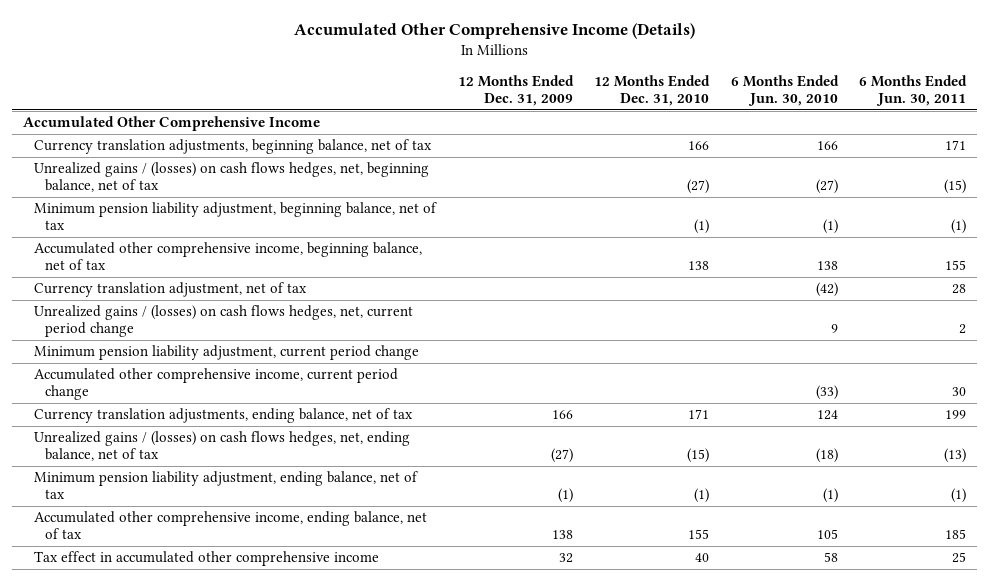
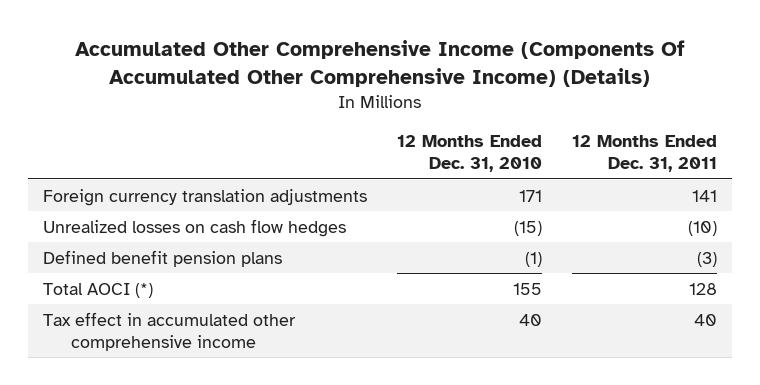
- Accumulated Other Comprehensive Income (Details)
+ Accumulated Other Comprehensive Income (Components Of Accumulated Other Comprehensive Income) (Details)
- | 12 Months Ended Dec. 31, 2009 | 12 Months Ended Dec. 31, 2010 | 6 Months Ended Jun. 30, 2010 | 6 Months Ended Jun. 30, 2011
+ | 12 Months Ended Dec. 31, 2010 | 12 Months Ended Dec. 31, 2011
- Accumulated Other Comprehensive Income
- Currency translation adjustments, beginning balance, net of tax | | 166 | 166 | 171
- Unrealized gains / (losses) on cash flows hedges, net, beginning balance, net of tax | | (27) | (27) | (15)
- Minimum pension liability adjustment, beginning balance, net of tax | | (1) | (1) | (1)
- Accumulated other comprehensive income, beginning balance, net of tax | | 138 | 138 | 155
- Currency translation adjustment, net of tax | | | (42) | 28
- Unrealized gains / (losses) on cash flows hedges, net, current period change | | | 9 | 2
- Minimum pension liability adjustment, current period change
- Accumulated other comprehensive income, current period change | | | (33) | 30
- Currency translation adjustments, ending balance, net of tax | 166 | 171 | 124 | 199
- Unrealized gains / (losses) on cash flows hedges, net, ending balance, net of tax | (27) | (15) | (18) | (13)
- Minimum pension liability adjustment, ending balance, net of tax | (1) | (1) | (1) | (1)
- Accumulated other comprehensive income, ending balance, net of tax | 138 | 155 | 105 | 185
+ Foreign currency translation adjustments | 171 | 141
+ Unrealized losses on cash flow hedges | (15) | (10)
+ Defined benefit pension plans | (1) | (3)
+ Total AOCI (*) | 155 | 128

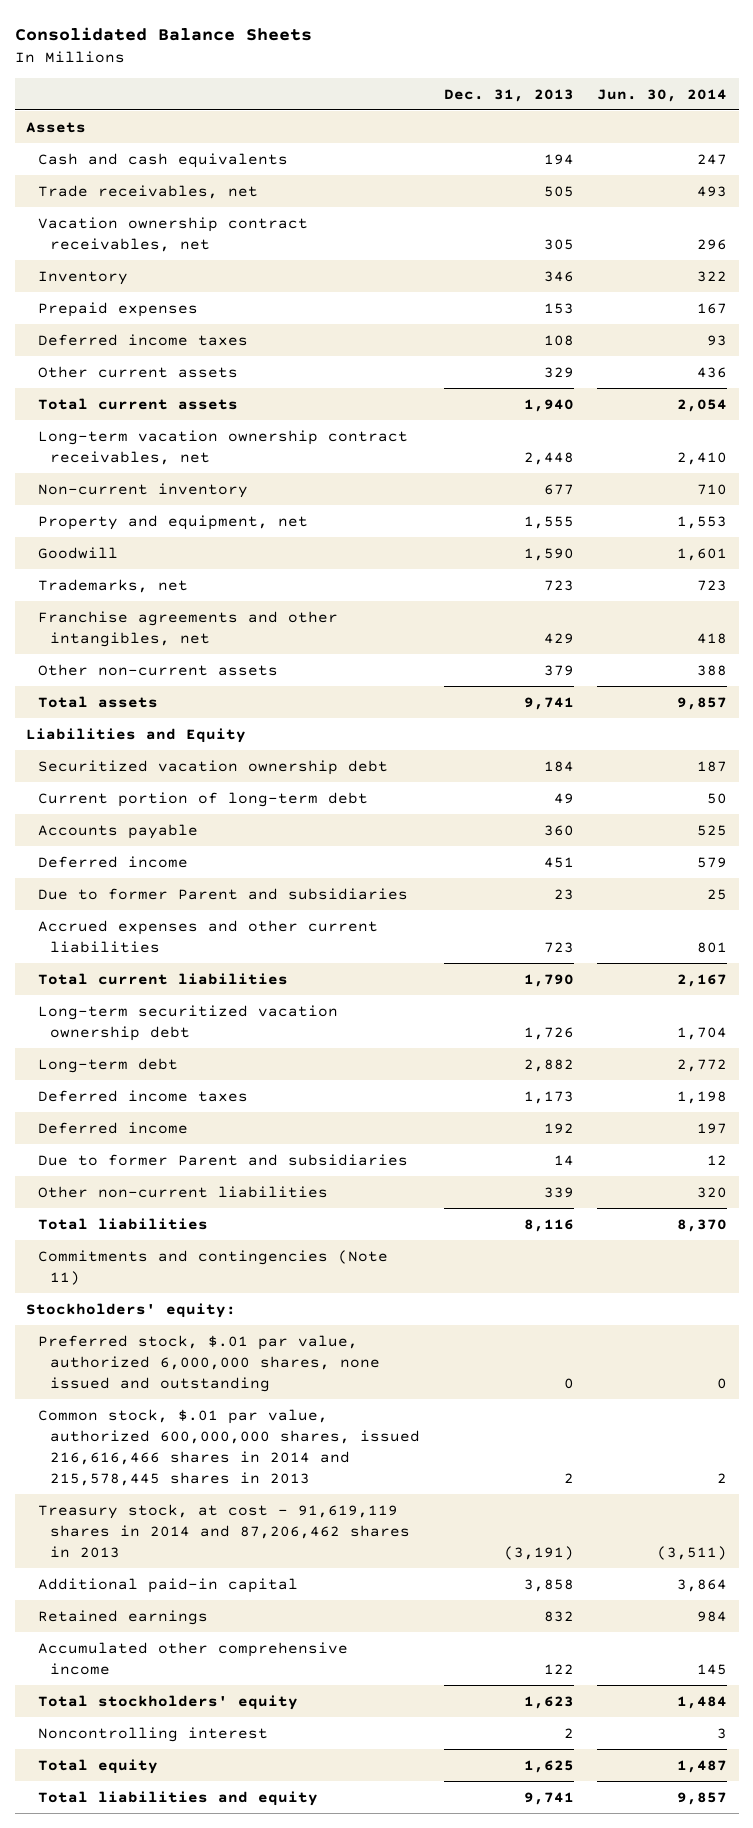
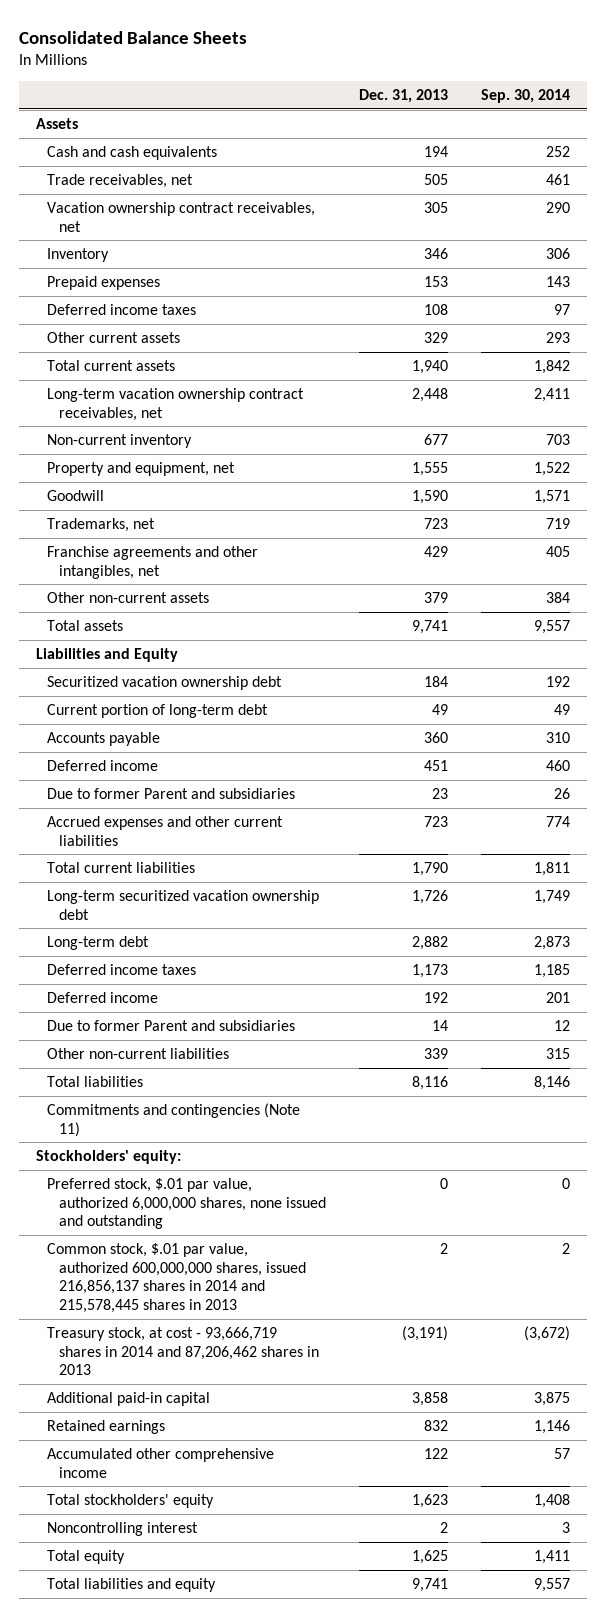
- | Dec. 31, 2013 | Jun. 30, 2014
+ | Dec. 31, 2013 | Sep. 30, 2014
- Common stock, $.01 par value, authorized 600,000,000 shares, issued 216,616,466 shares in 2014 and 215,578,445 shares in 2013 | 2 | 2
- Treasury stock, at cost - 91,619,119 shares in 2014 and 87,206,462 shares in 2013 | (3,191) | (3,511)
+ Common stock, $.01 par value, authorized 600,000,000 shares, issued 216,856,137 shares in 2014 and 215,578,445 shares in 2013 | 2 | 2
+ Treasury stock, at cost - 93,666,719 shares in 2014 and 87,206,462 shares in 2013 | (3,191) | (3,672)

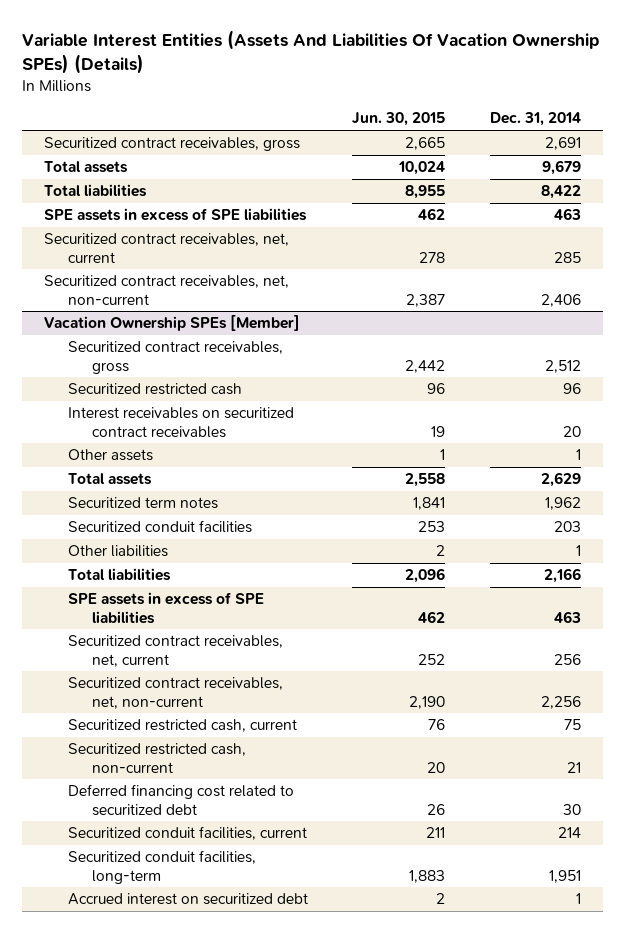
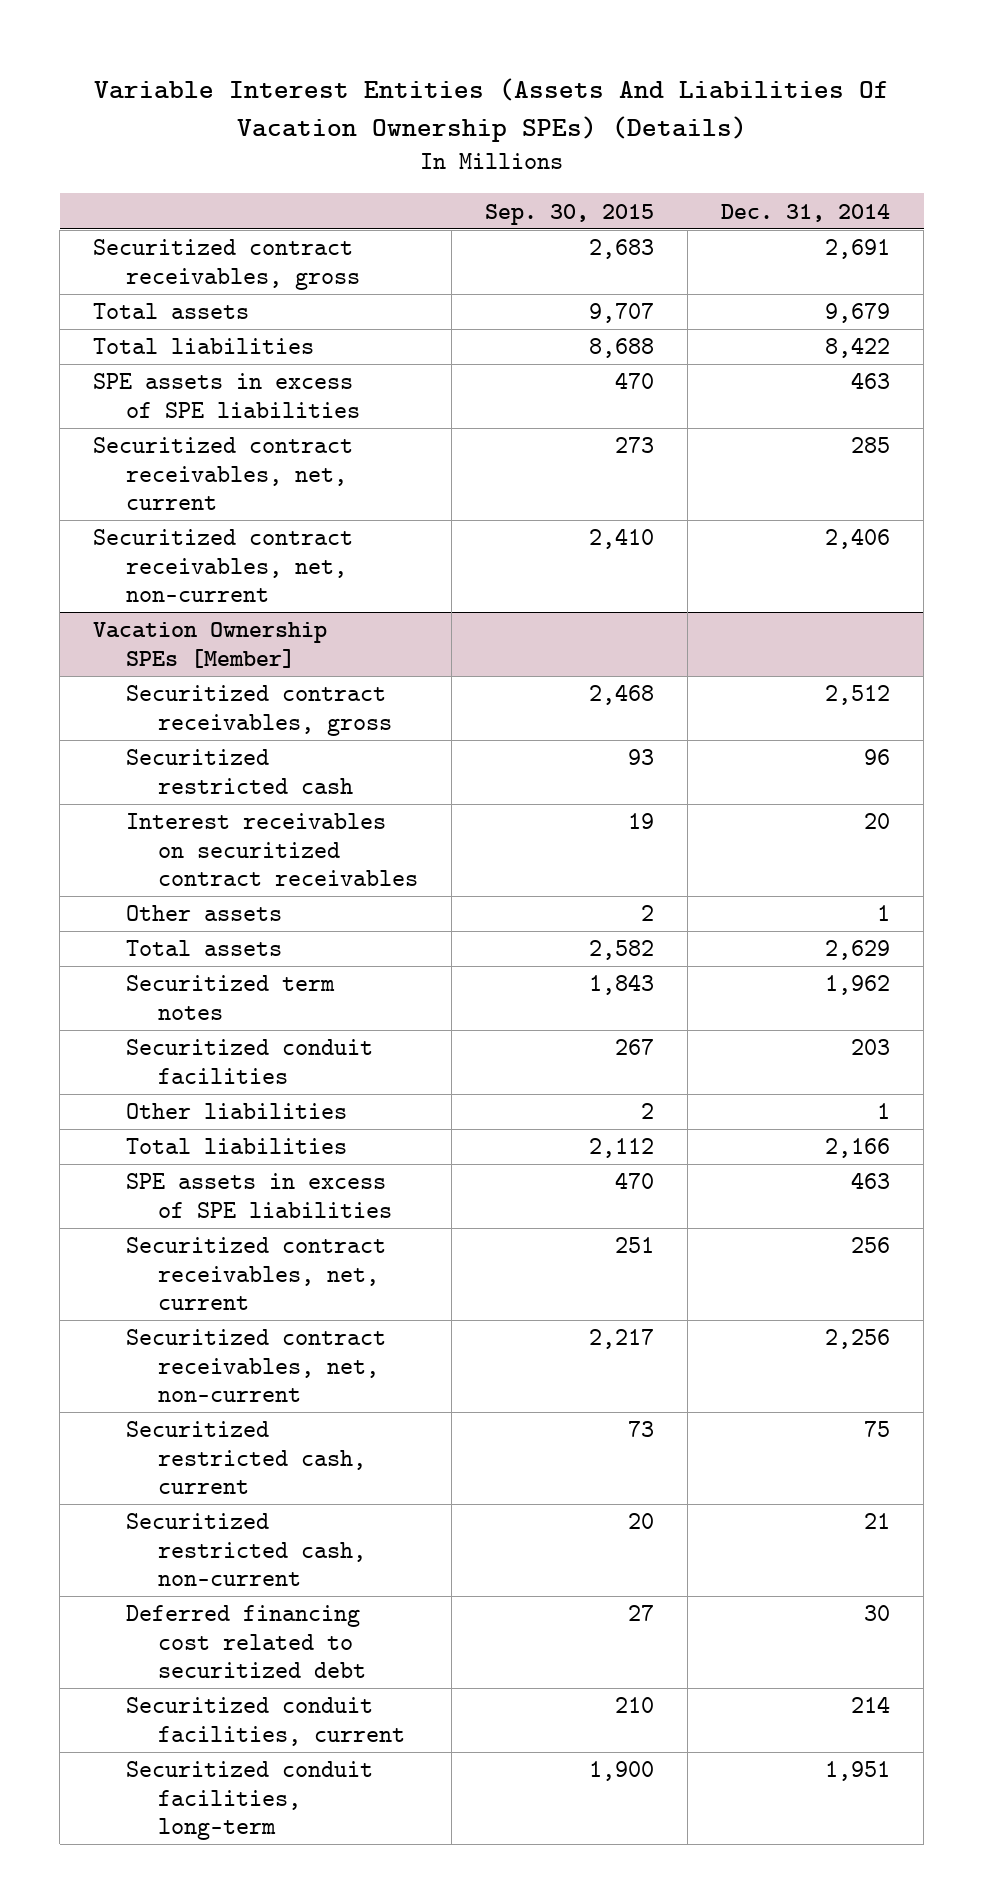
- | Jun. 30, 2015 | Dec. 31, 2014
+ | Sep. 30, 2015 | Dec. 31, 2014
@ Vacation Ownership SPEs [Member]
- Accrued interest on securitized debt | 2 | 1

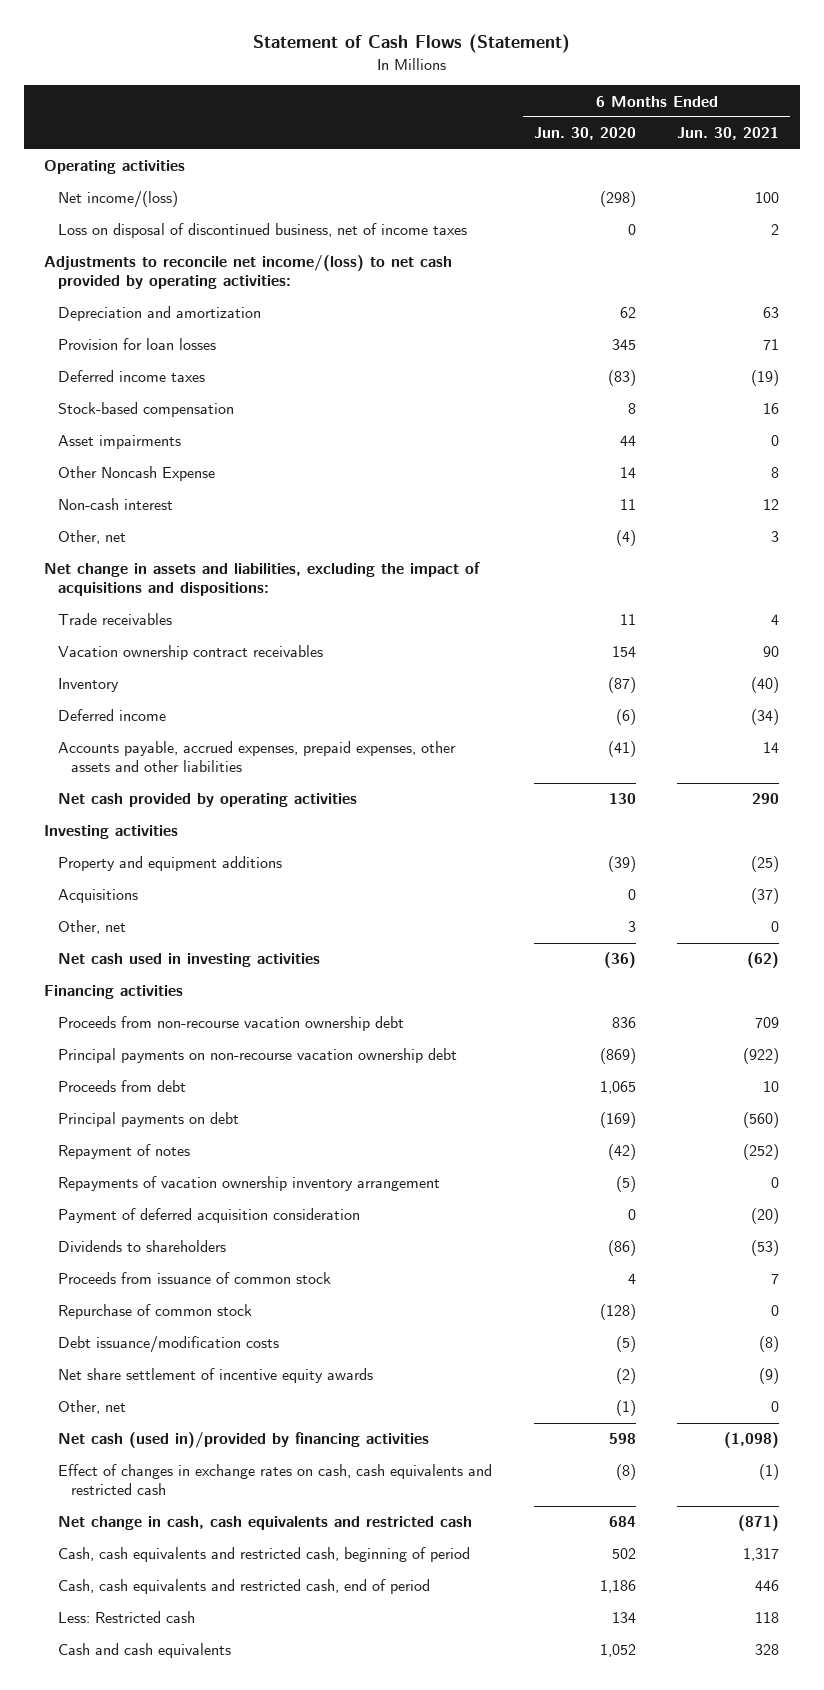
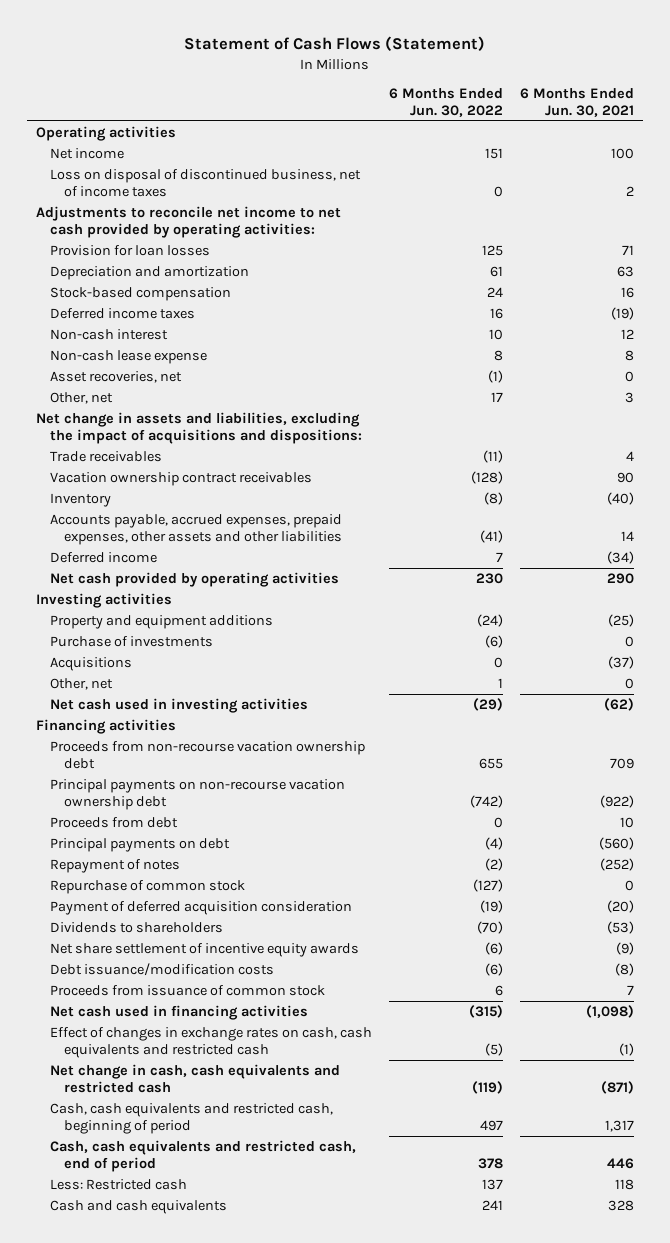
- | 6 Months Ended Jun. 30, 2020 | 6 Months Ended Jun. 30, 2021
+ | 6 Months Ended Jun. 30, 2022 | 6 Months Ended Jun. 30, 2021
- Net income/(loss) | (298) | 100
+ Net income | 151 | 100
- Adjustments to reconcile net income/(loss) to net cash provided by operating activities:
+ Adjustments to reconcile net income to net cash provided by operating activities:
moved down: Depreciation and amortization | 61 | 63
- Asset impairments | 44 | 0
- Other Noncash Expense | 14 | 8
moved down: Deferred income taxes | 16 | (19)
+ Non-cash lease expense | 8 | 8
+ Asset recoveries, net | (1) | 0
moved down: Deferred income | 7 | (34)
+ Purchase of investments | (6) | 0
- Repayments of vacation ownership inventory arrangement | (5) | 0
moved up: Repurchase of common stock | (127) | 0
- Other, net | (1) | 0
- Net cash (used in)/provided by financing activities | 598 | (1,098)
moved down: Debt issuance/modification costs | (6) | (8)
moved down: Proceeds from issuance of common stock | 6 | 7
+ Net cash used in financing activities | (315) | (1,098)

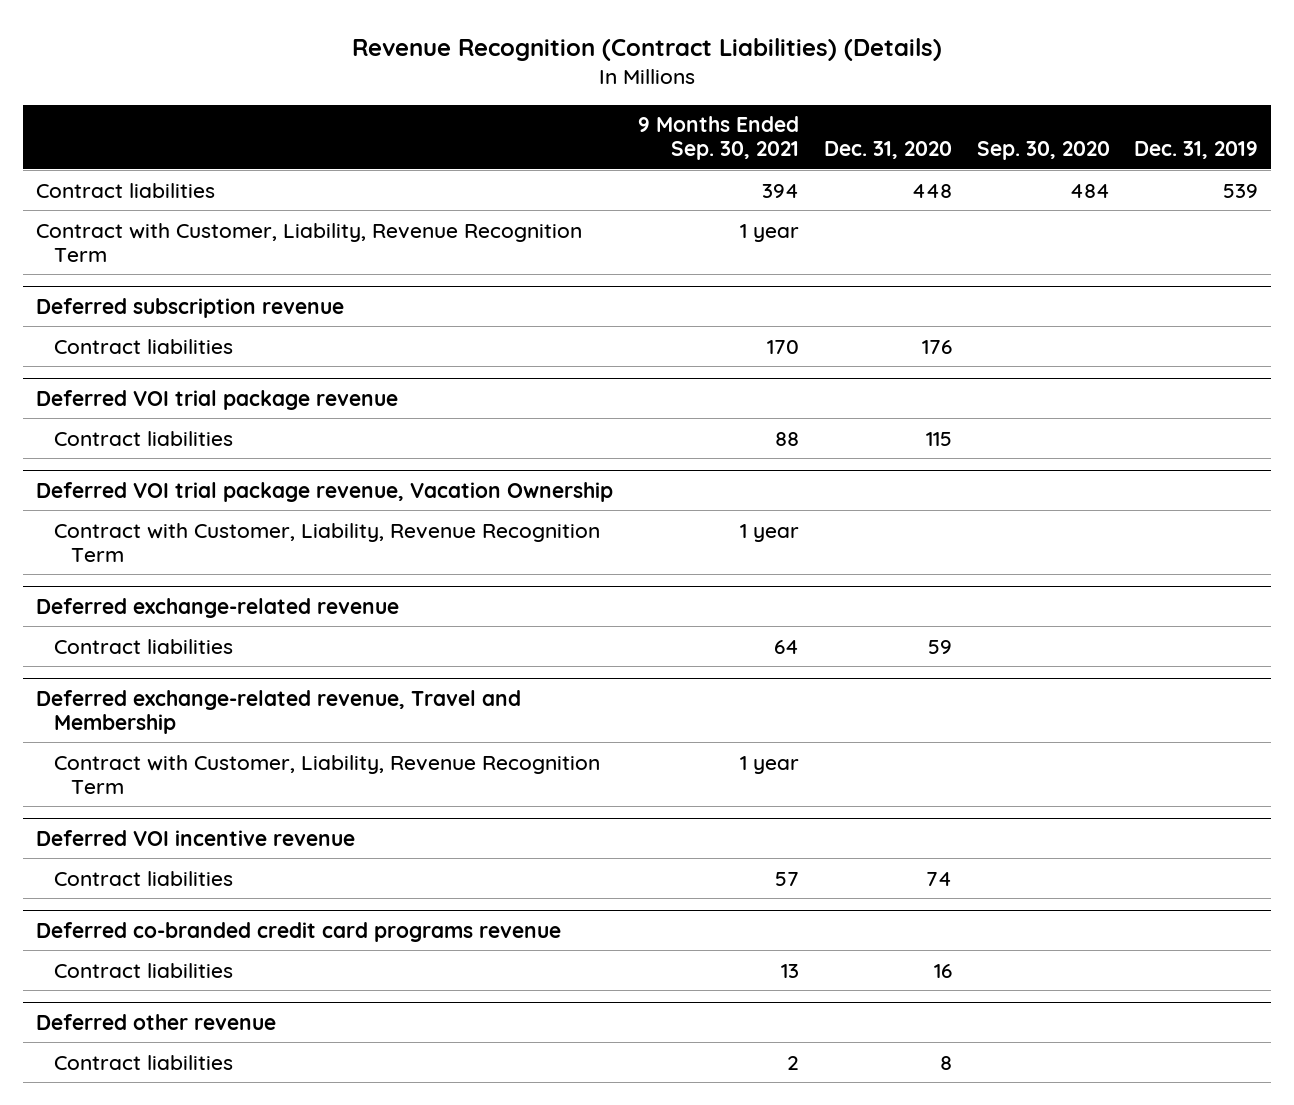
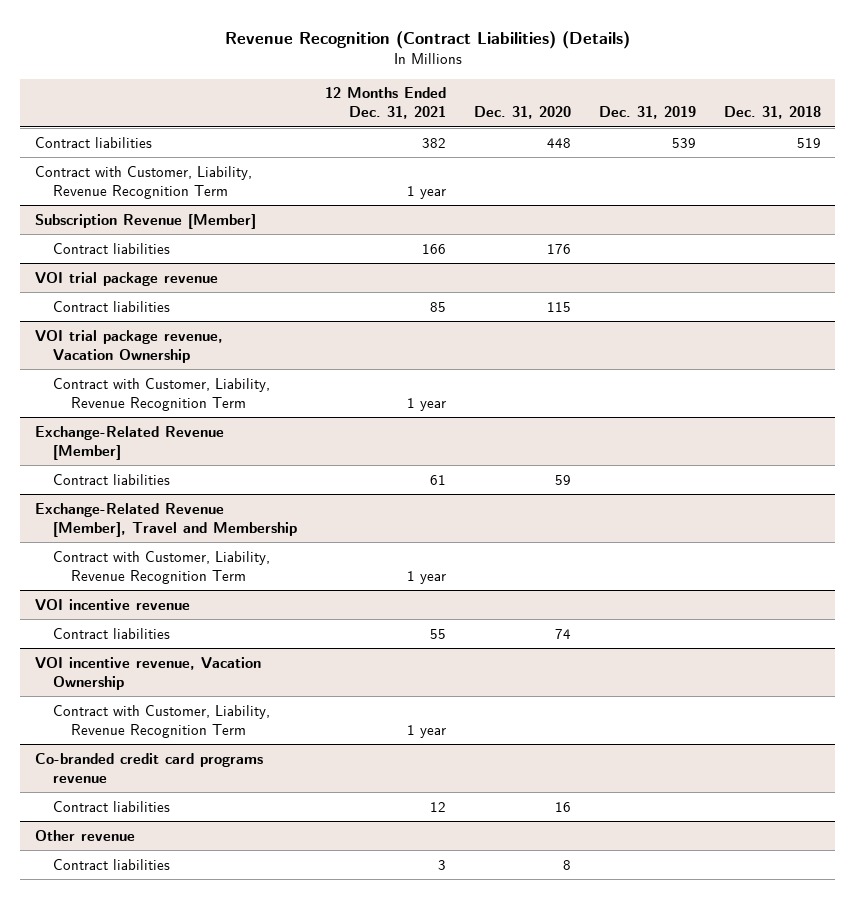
- | 9 Months Ended Sep. 30, 2021 | Dec. 31, 2020 | Sep. 30, 2020 | Dec. 31, 2019
+ | 12 Months Ended Dec. 31, 2021 | Dec. 31, 2020 | Dec. 31, 2019 | Dec. 31, 2018
- Deferred subscription revenue
+ Subscription Revenue [Member]
- Deferred VOI trial package revenue
+ VOI trial package revenue
- Deferred VOI trial package revenue, Vacation Ownership
+ VOI trial package revenue, Vacation Ownership
- Deferred exchange-related revenue
+ Exchange-Related Revenue [Member]
- Deferred exchange-related revenue, Travel and Membership
+ Exchange-Related Revenue [Member], Travel and Membership
- Deferred VOI incentive revenue
+ VOI incentive revenue
- Deferred co-branded credit card programs revenue
+ VOI incentive revenue, Vacation Ownership
+ Contract with Customer, Liability, Revenue Recognition Term | 1 year | | |
+ Co-branded credit card programs revenue
- Deferred other revenue
+ Other revenue

